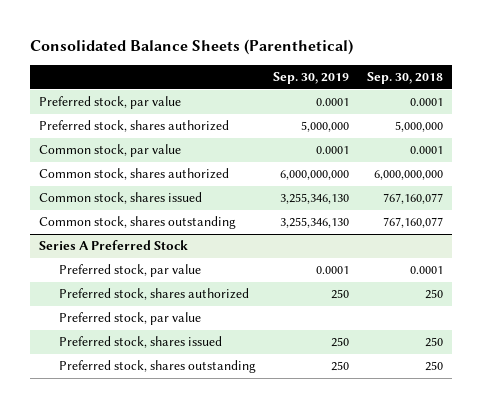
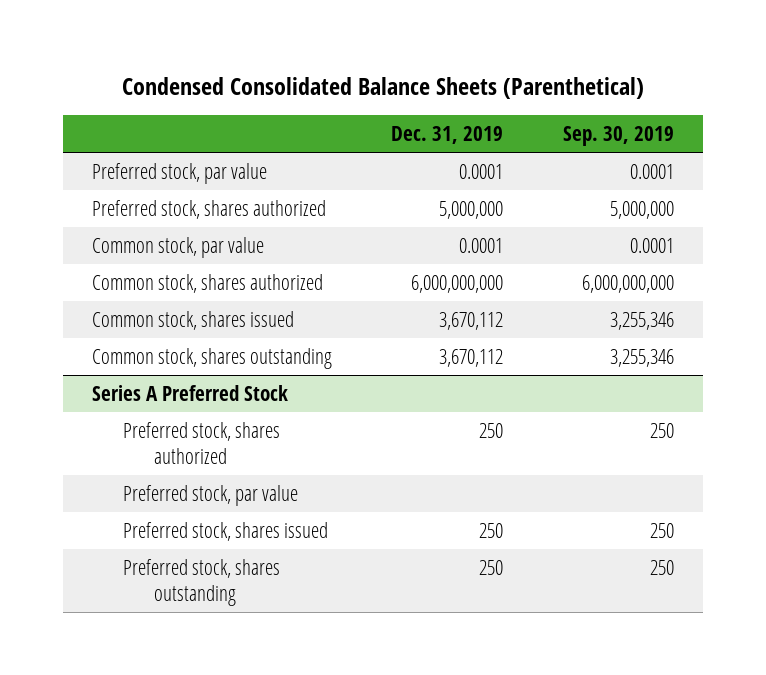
- Consolidated Balance Sheets (Parenthetical)
+ Condensed Consolidated Balance Sheets (Parenthetical)
- | Sep. 30, 2019 | Sep. 30, 2018
+ | Dec. 31, 2019 | Sep. 30, 2019
- Common stock, shares issued | 3,255,346,130 | 767,160,077
- Common stock, shares outstanding | 3,255,346,130 | 767,160,077
+ Common stock, shares issued | 3,670,112 | 3,255,346
+ Common stock, shares outstanding | 3,670,112 | 3,255,346
@ Series A Preferred Stock
- Preferred stock, par value | 0.0001 | 0.0001

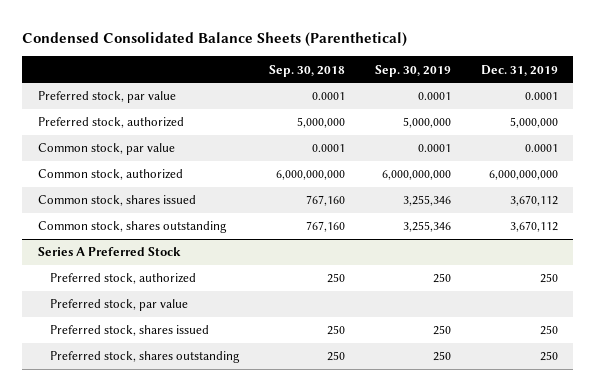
- | Dec. 31, 2019 | Sep. 30, 2019
+ | Sep. 30, 2018 | Sep. 30, 2019 | Dec. 31, 2019
- Preferred stock, shares authorized | 5,000,000 | 5,000,000
+ Preferred stock, authorized | 5,000,000 | 5,000,000 | 5,000,000
- Common stock, shares authorized | 6,000,000,000 | 6,000,000,000
+ Common stock, authorized | 6,000,000,000 | 6,000,000,000 | 6,000,000,000
@ Series A Preferred Stock
- Preferred stock, shares authorized | 250 | 250
+ Preferred stock, authorized | 250 | 250 | 250

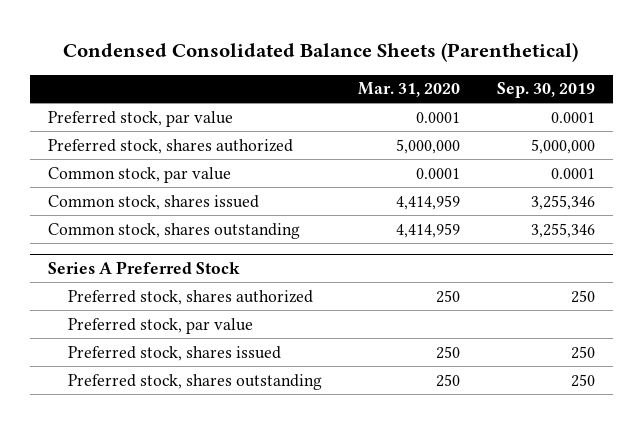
- | Sep. 30, 2018 | Sep. 30, 2019 | Dec. 31, 2019
+ | Mar. 31, 2020 | Sep. 30, 2019
- Preferred stock, authorized | 5,000,000 | 5,000,000 | 5,000,000
+ Preferred stock, shares authorized | 5,000,000 | 5,000,000
- Common stock, authorized | 6,000,000,000 | 6,000,000,000 | 6,000,000,000
@ Series A Preferred Stock
- Preferred stock, authorized | 250 | 250 | 250
+ Preferred stock, shares authorized | 250 | 250

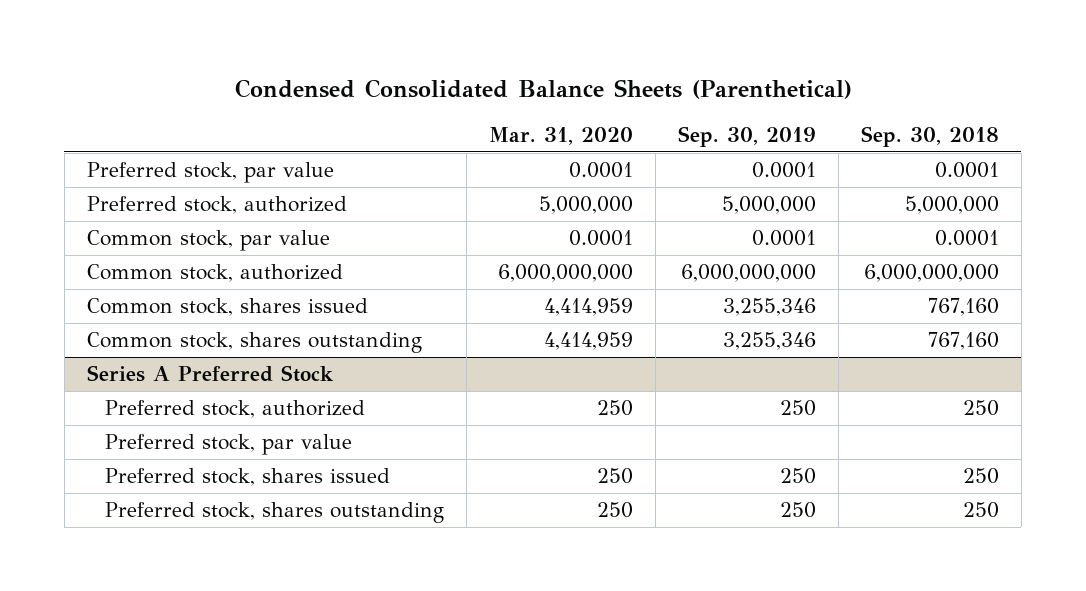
- | Mar. 31, 2020 | Sep. 30, 2019
+ | Mar. 31, 2020 | Sep. 30, 2019 | Sep. 30, 2018
- Preferred stock, shares authorized | 5,000,000 | 5,000,000
+ Preferred stock, authorized | 5,000,000 | 5,000,000 | 5,000,000
+ Common stock, authorized | 6,000,000,000 | 6,000,000,000 | 6,000,000,000
@ Series A Preferred Stock
- Preferred stock, shares authorized | 250 | 250
+ Preferred stock, authorized | 250 | 250 | 250

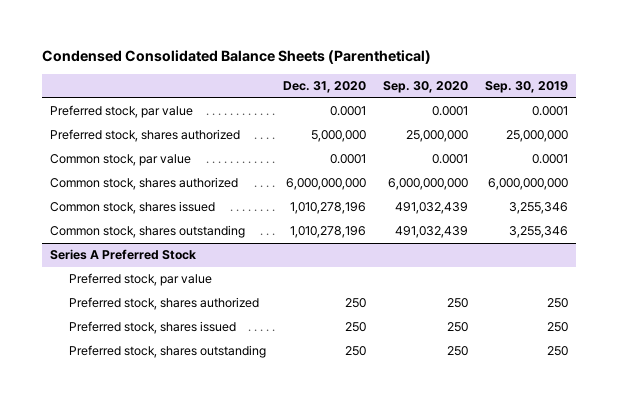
- | Mar. 31, 2020 | Sep. 30, 2019 | Sep. 30, 2018
+ | Dec. 31, 2020 | Sep. 30, 2020 | Sep. 30, 2019
- Preferred stock, authorized | 5,000,000 | 5,000,000 | 5,000,000
+ Preferred stock, shares authorized | 5,000,000 | 25,000,000 | 25,000,000
- Common stock, authorized | 6,000,000,000 | 6,000,000,000 | 6,000,000,000
+ Common stock, shares authorized | 6,000,000,000 | 6,000,000,000 | 6,000,000,000
@ Series A Preferred Stock
- Preferred stock, authorized | 250 | 250 | 250
+ Preferred stock, shares authorized | 250 | 250 | 250

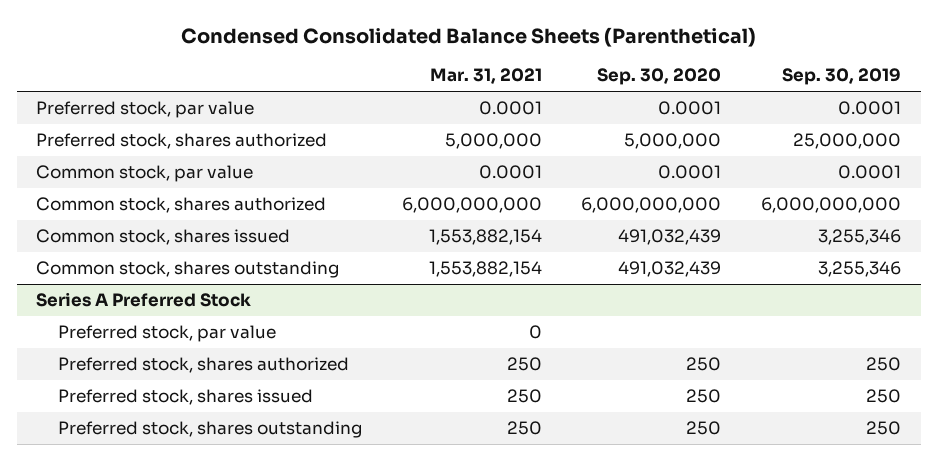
- | Dec. 31, 2020 | Sep. 30, 2020 | Sep. 30, 2019
+ | Mar. 31, 2021 | Sep. 30, 2020 | Sep. 30, 2019
- Preferred stock, shares authorized | 5,000,000 | 25,000,000 | 25,000,000
+ Preferred stock, shares authorized | 5,000,000 | 5,000,000 | 25,000,000

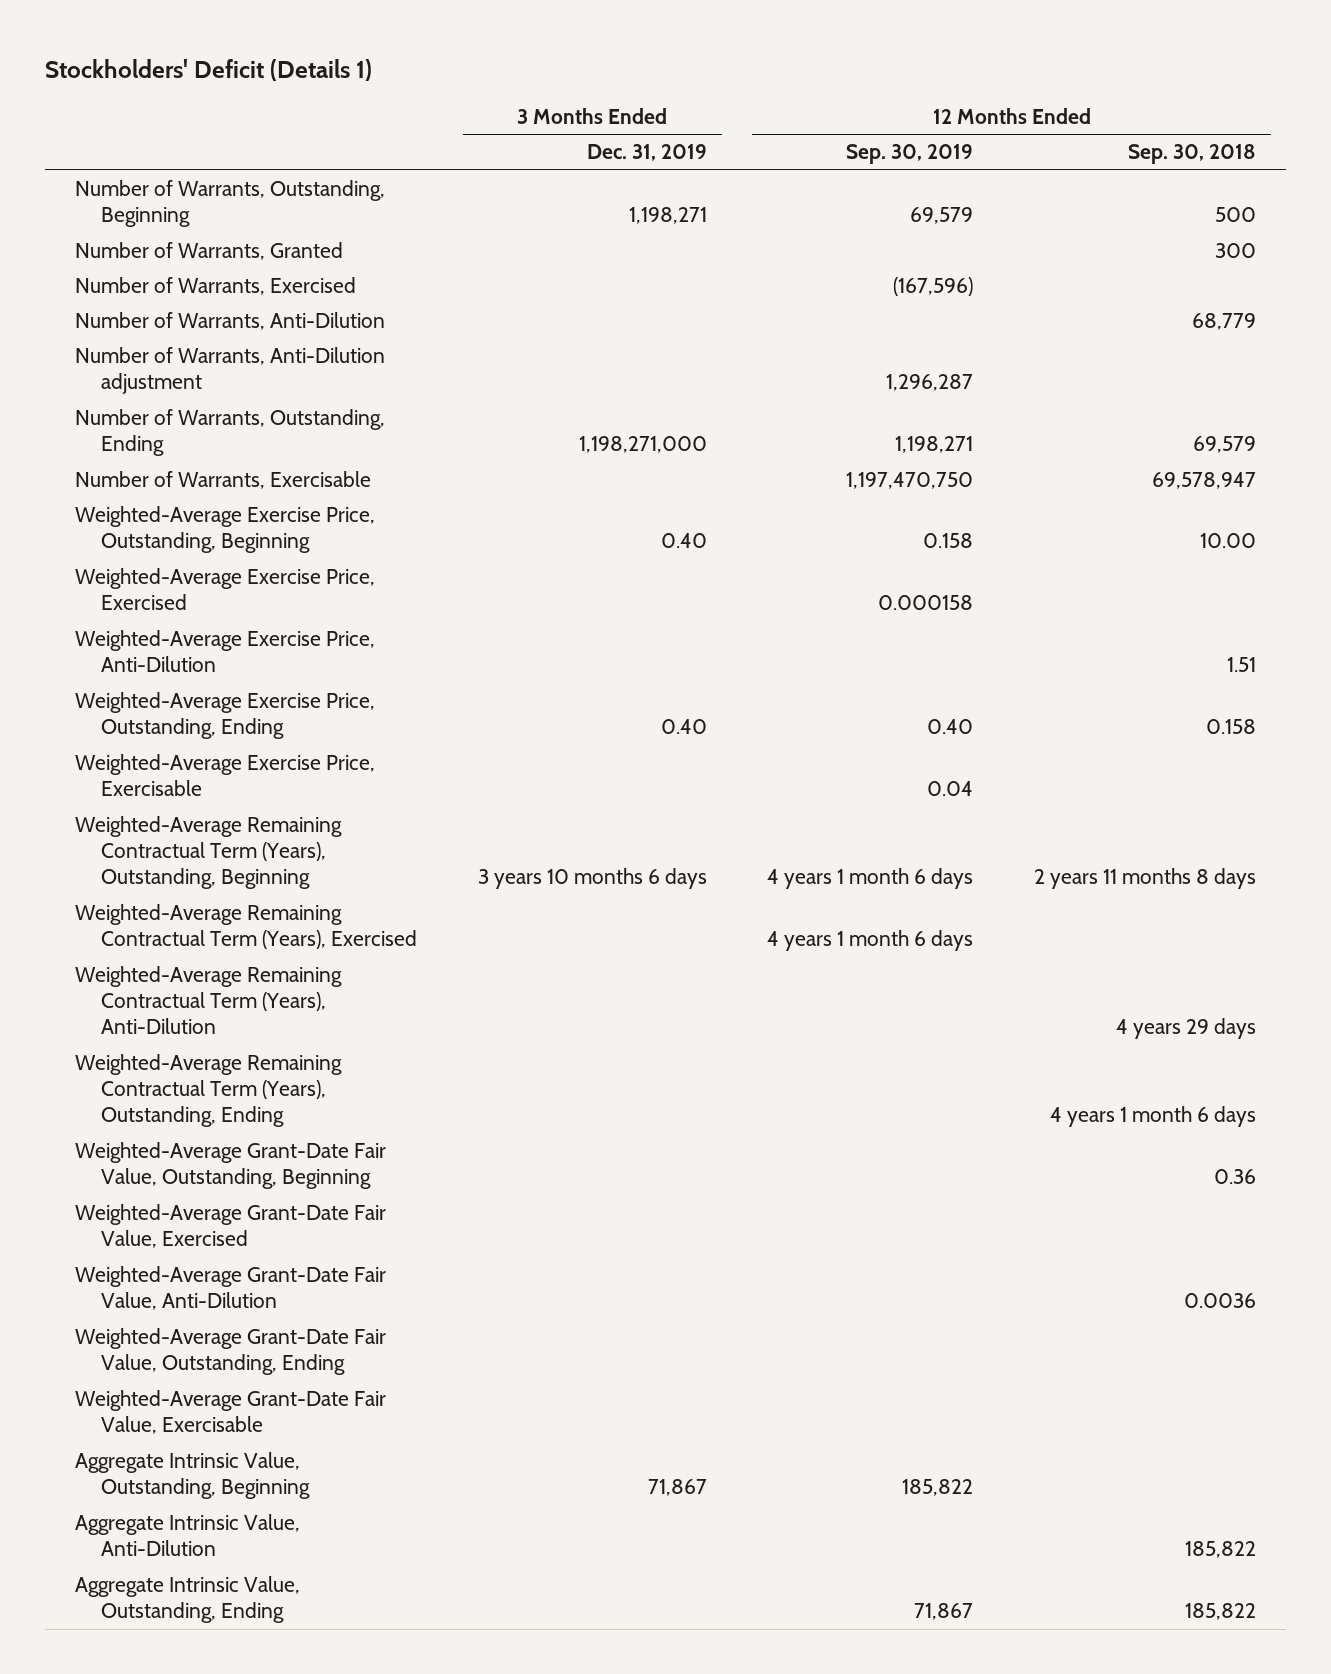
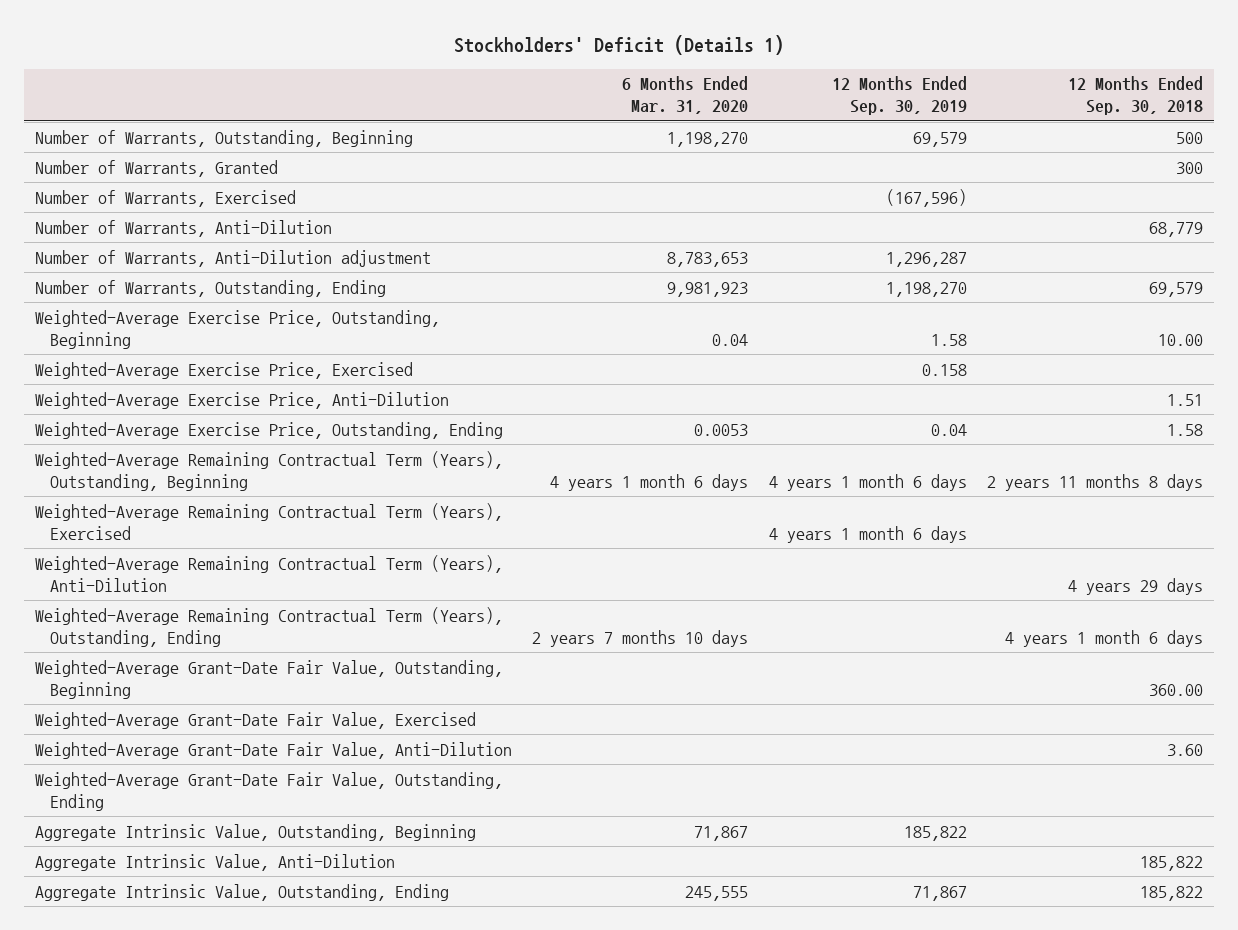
- | 3 Months Ended Dec. 31, 2019 | 12 Months Ended Sep. 30, 2019 | 12 Months Ended Sep. 30, 2018
+ | 6 Months Ended Mar. 31, 2020 | 12 Months Ended Sep. 30, 2019 | 12 Months Ended Sep. 30, 2018
- Number of Warrants, Outstanding, Ending | 1,198,271,000 | 1,198,271 | 69,579
- Number of Warrants, Exercisable | | 1,197,470,750 | 69,578,947
- Weighted-Average Exercise Price, Outstanding, Beginning | 0.40 | 0.158 | 10.00
- Weighted-Average Exercise Price, Exercised | | 0.000158 |
+ Number of Warrants, Outstanding, Ending | 9,981,923 | 1,198,270 | 69,579
+ Weighted-Average Exercise Price, Outstanding, Beginning | 0.04 | 1.58 | 10.00
+ Weighted-Average Exercise Price, Exercised | | 0.158 |
- Weighted-Average Exercise Price, Outstanding, Ending | 0.40 | 0.40 | 0.158
- Weighted-Average Exercise Price, Exercisable | | 0.04 |
+ Weighted-Average Exercise Price, Outstanding, Ending | 0.0053 | 0.04 | 1.58
- Weighted-Average Grant-Date Fair Value, Outstanding, Beginning | | | 0.36
+ Weighted-Average Grant-Date Fair Value, Outstanding, Beginning | | | 360.00
- Weighted-Average Grant-Date Fair Value, Anti-Dilution | | | 0.0036
+ Weighted-Average Grant-Date Fair Value, Anti-Dilution | | | 3.60
- Weighted-Average Grant-Date Fair Value, Exercisable

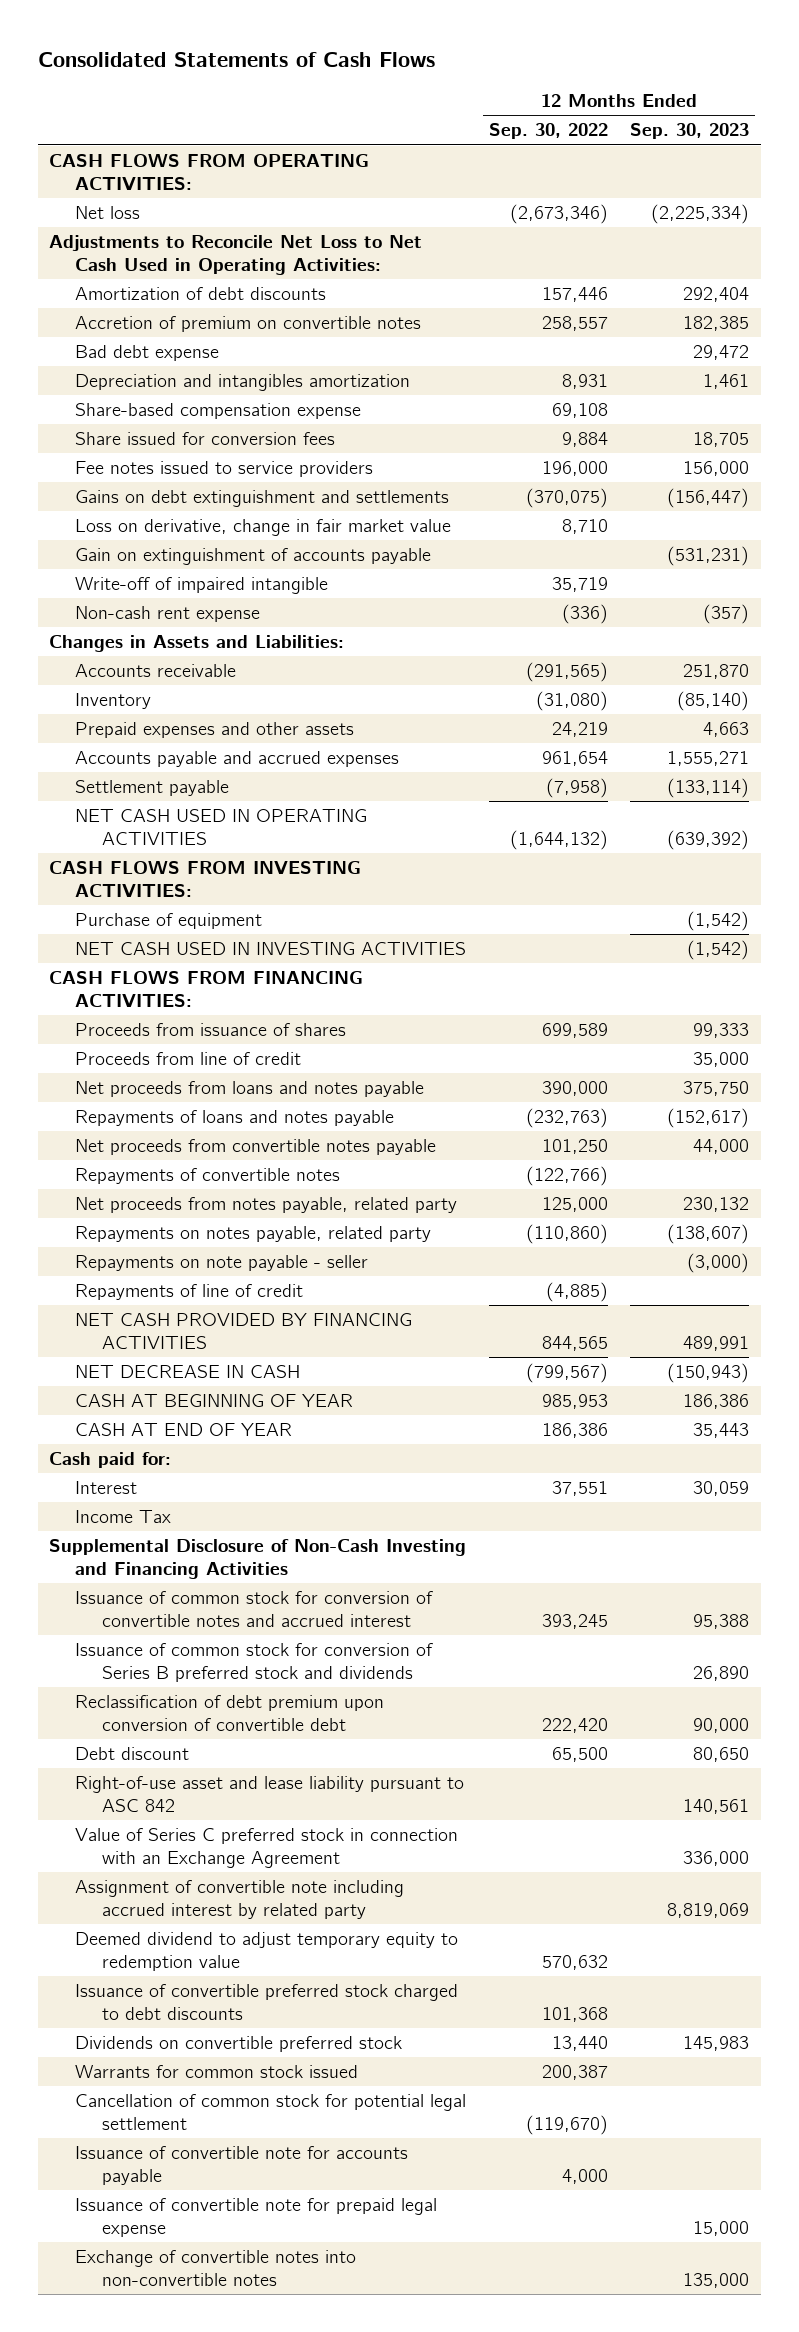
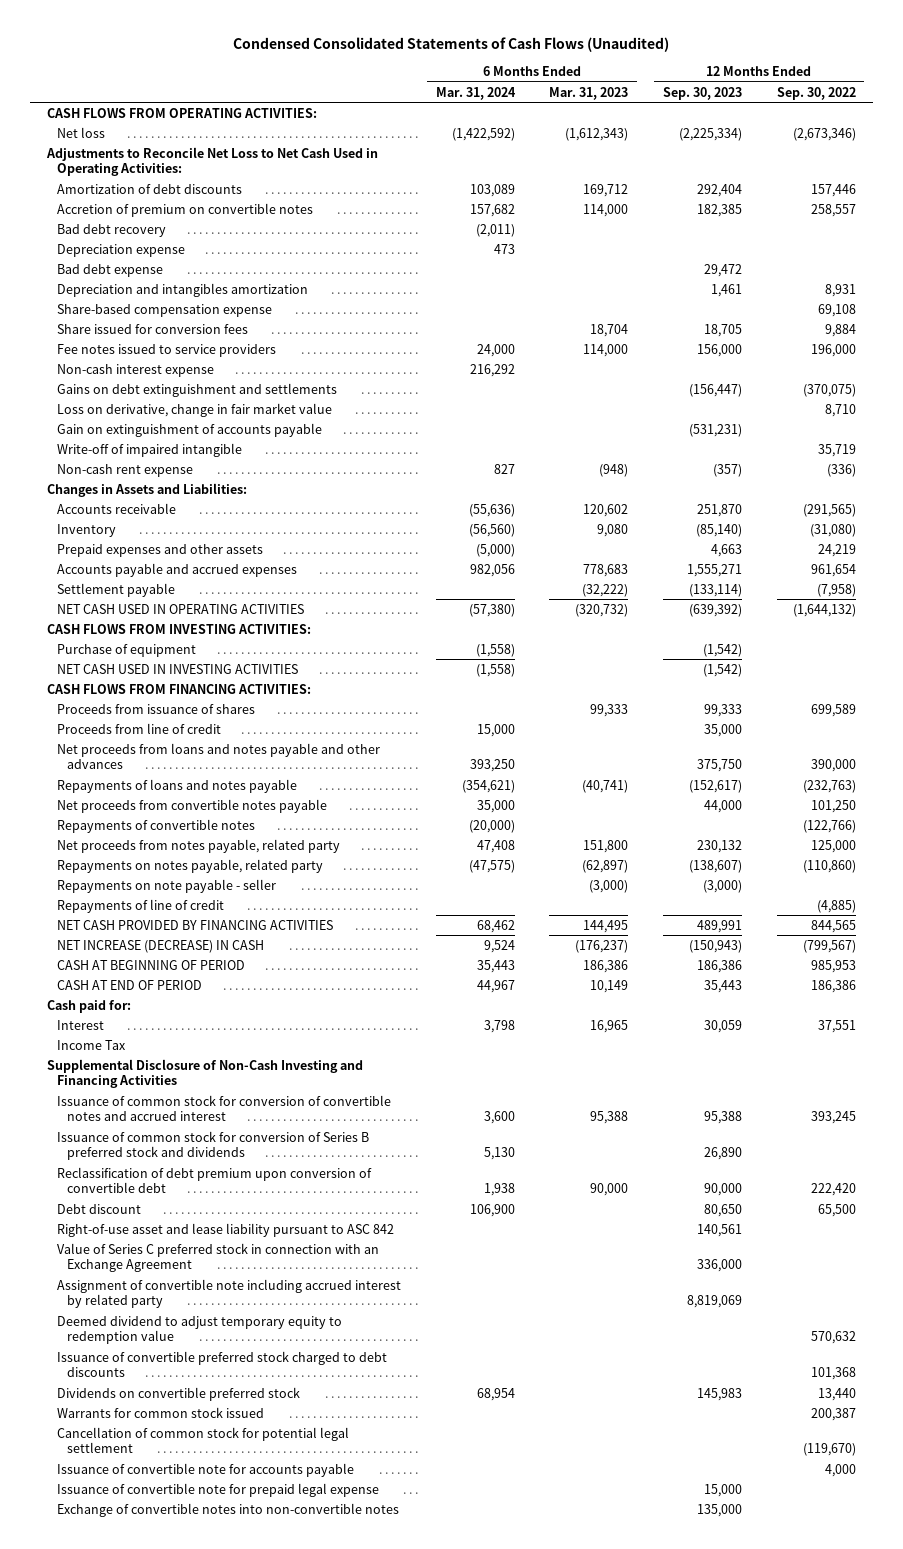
- Consolidated Statements of Cash Flows
+ Condensed Consolidated Statements of Cash Flows (Unaudited)
- | 12 Months Ended Sep. 30, 2022 | 12 Months Ended Sep. 30, 2023
+ | 6 Months Ended Mar. 31, 2024 | 6 Months Ended Mar. 31, 2023 | 12 Months Ended Sep. 30, 2023 | 12 Months Ended Sep. 30, 2022
+ Bad debt recovery | (2,011) | | |
+ Depreciation expense | 473 | | |
+ Non-cash interest expense | 216,292 | | |
- Net proceeds from loans and notes payable | 390,000 | 375,750
+ Net proceeds from loans and notes payable and other advances | 393,250 | | 375,750 | 390,000
- NET DECREASE IN CASH | (799,567) | (150,943)
- CASH AT BEGINNING OF YEAR | 985,953 | 186,386
- CASH AT END OF YEAR | 186,386 | 35,443
+ NET INCREASE (DECREASE) IN CASH | 9,524 | (176,237) | (150,943) | (799,567)
+ CASH AT BEGINNING OF PERIOD | 35,443 | 186,386 | 186,386 | 985,953
+ CASH AT END OF PERIOD | 44,967 | 10,149 | 35,443 | 186,386

